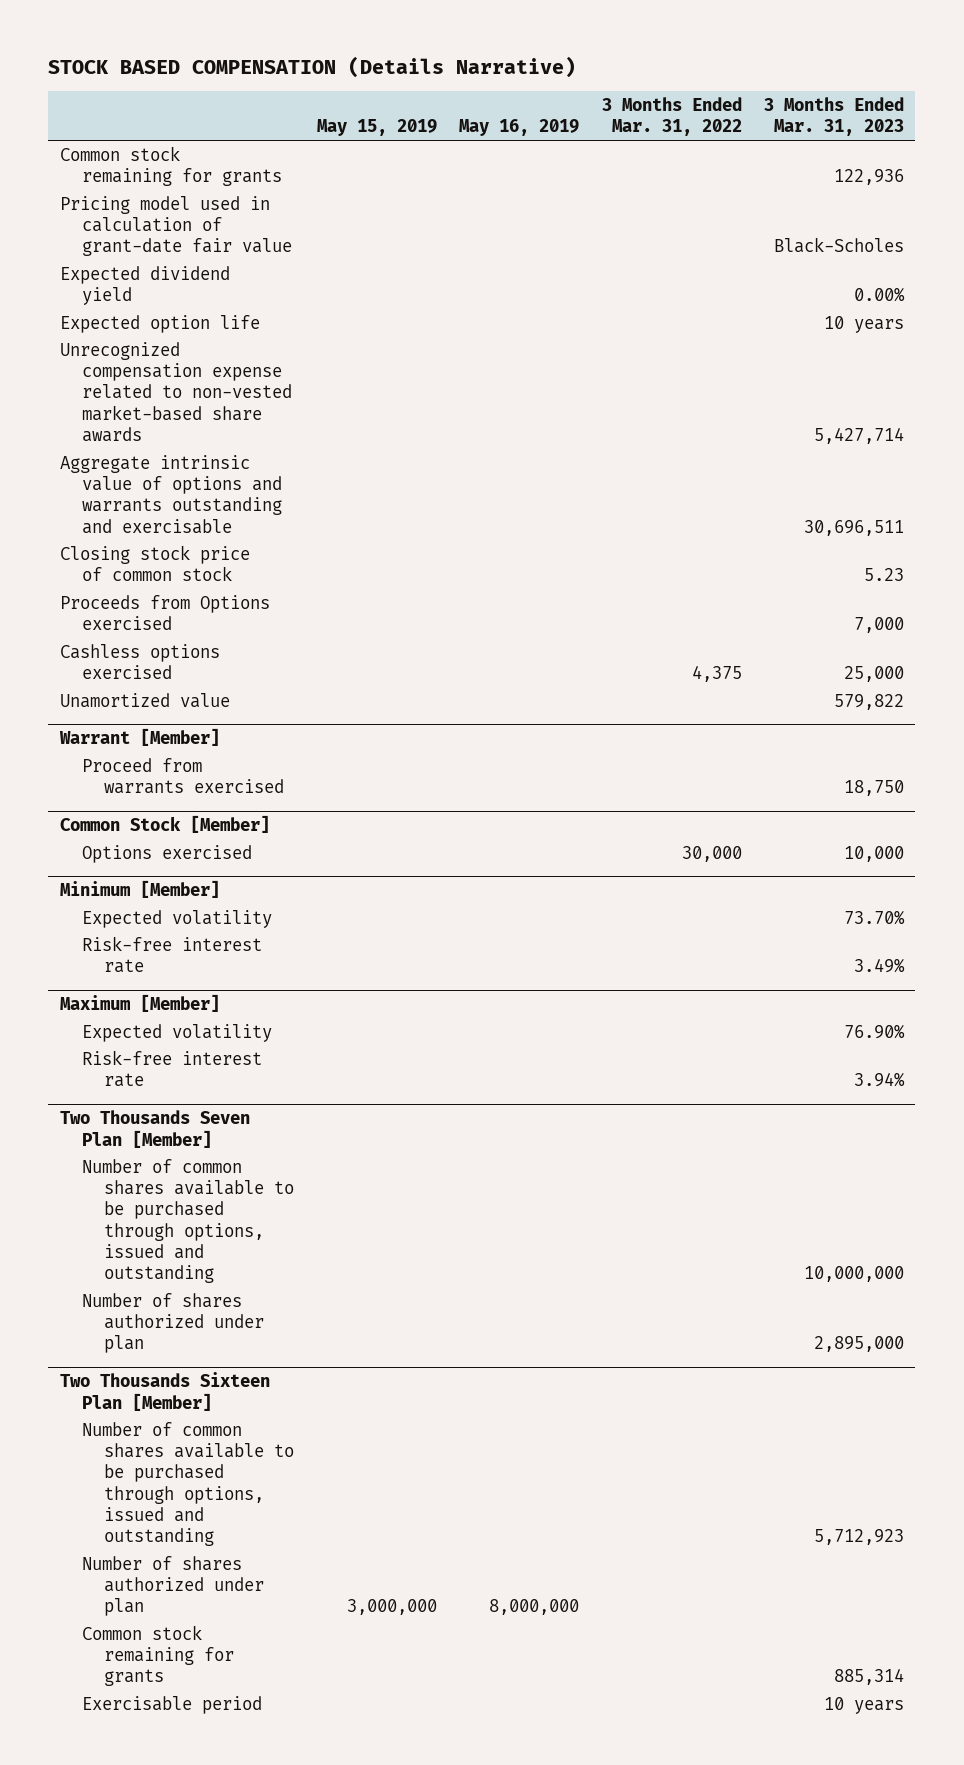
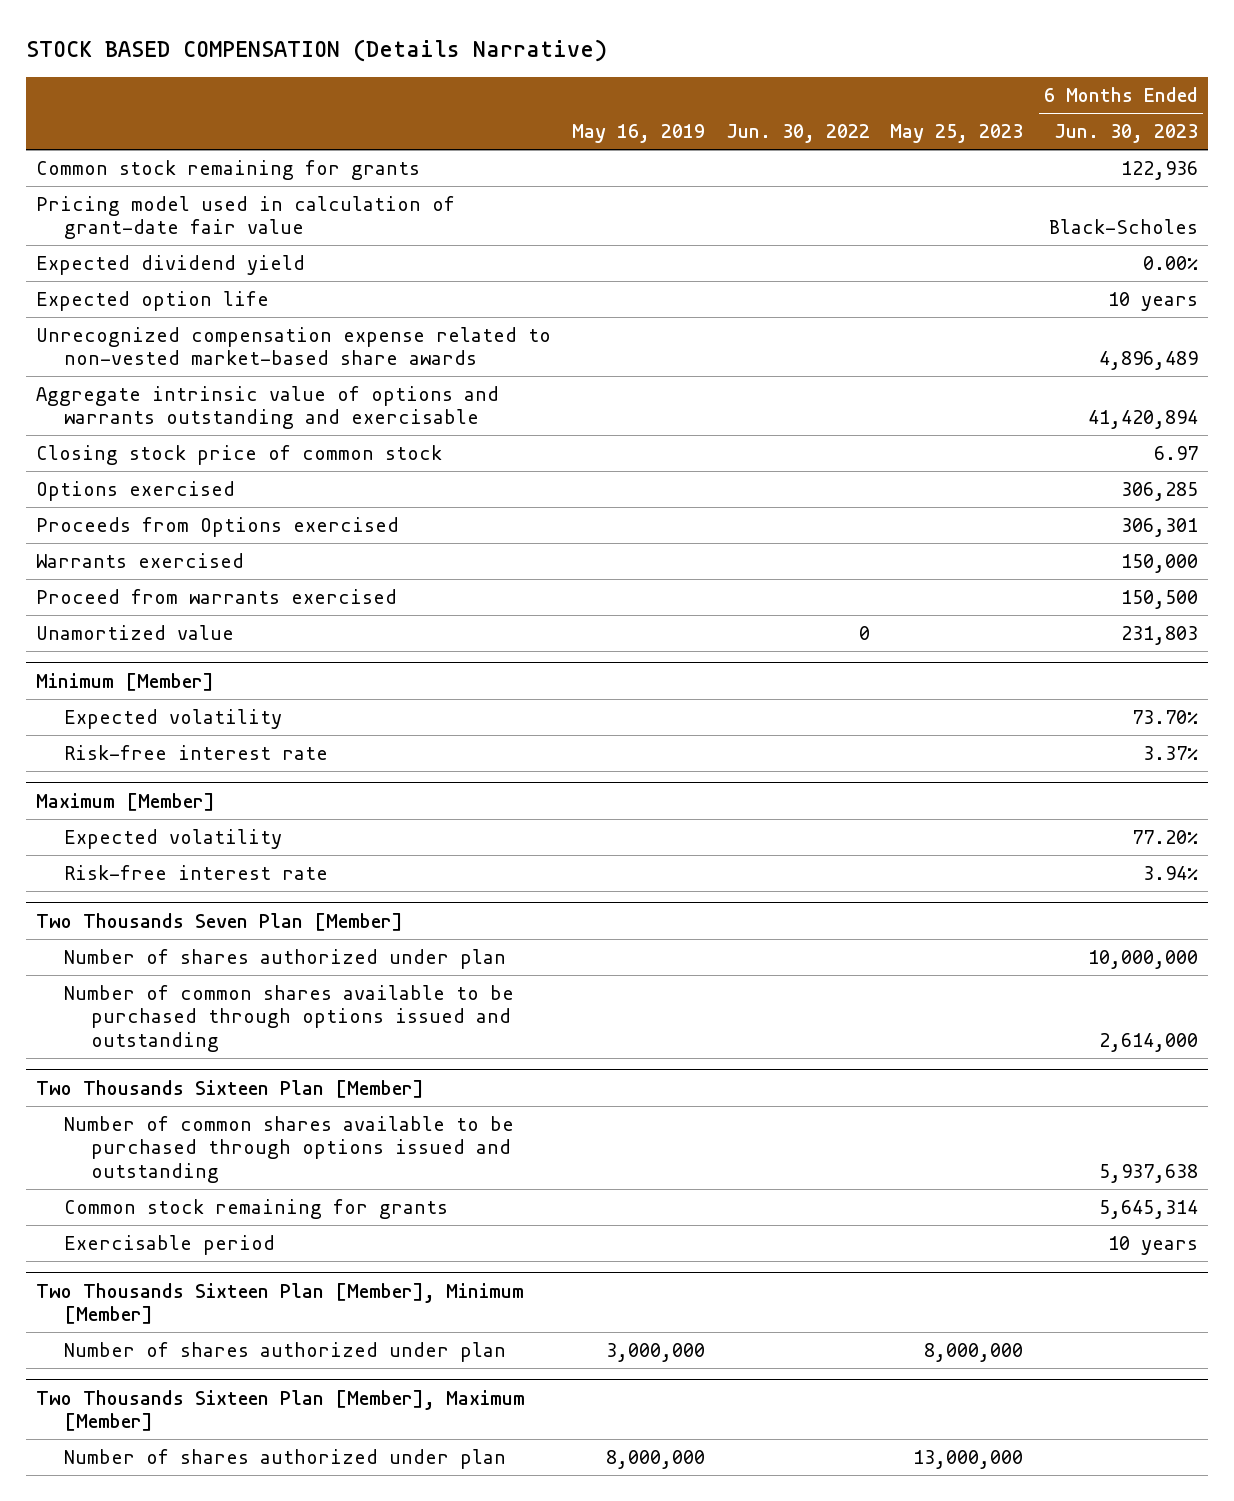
- | May 15, 2019 | May 16, 2019 | 3 Months Ended Mar. 31, 2022 | 3 Months Ended Mar. 31, 2023
+ | May 16, 2019 | Jun. 30, 2022 | May 25, 2023 | 6 Months Ended Jun. 30, 2023
+ Options exercised | | | | 306,285
- Cashless options exercised | | | 4,375 | 25,000
+ Warrants exercised | | | | 150,000
+ Proceed from warrants exercised | | | | 150,500
- Warrant [Member]
- Proceed from warrants exercised | | | | 18,750
- Common Stock [Member]
- Options exercised | | | 30,000 | 10,000
@ Two Thousands Seven Plan [Member]
- Number of common shares available to be purchased through options, issued and outstanding | | | | 10,000,000
+ Number of common shares available to be purchased through options issued and outstanding | | | | 2,614,000
@ Two Thousands Sixteen Plan [Member]
- Number of common shares available to be purchased through options, issued and outstanding | | | | 5,712,923
- Number of shares authorized under plan | 3,000,000 | 8,000,000 | |
+ Number of common shares available to be purchased through options issued and outstanding | | | | 5,937,638
+ Two Thousands Sixteen Plan [Member], Minimum [Member]
+ Number of shares authorized under plan | 3,000,000 | | 8,000,000 |
+ Two Thousands Sixteen Plan [Member], Maximum [Member]
+ Number of shares authorized under plan | 8,000,000 | | 13,000,000 |

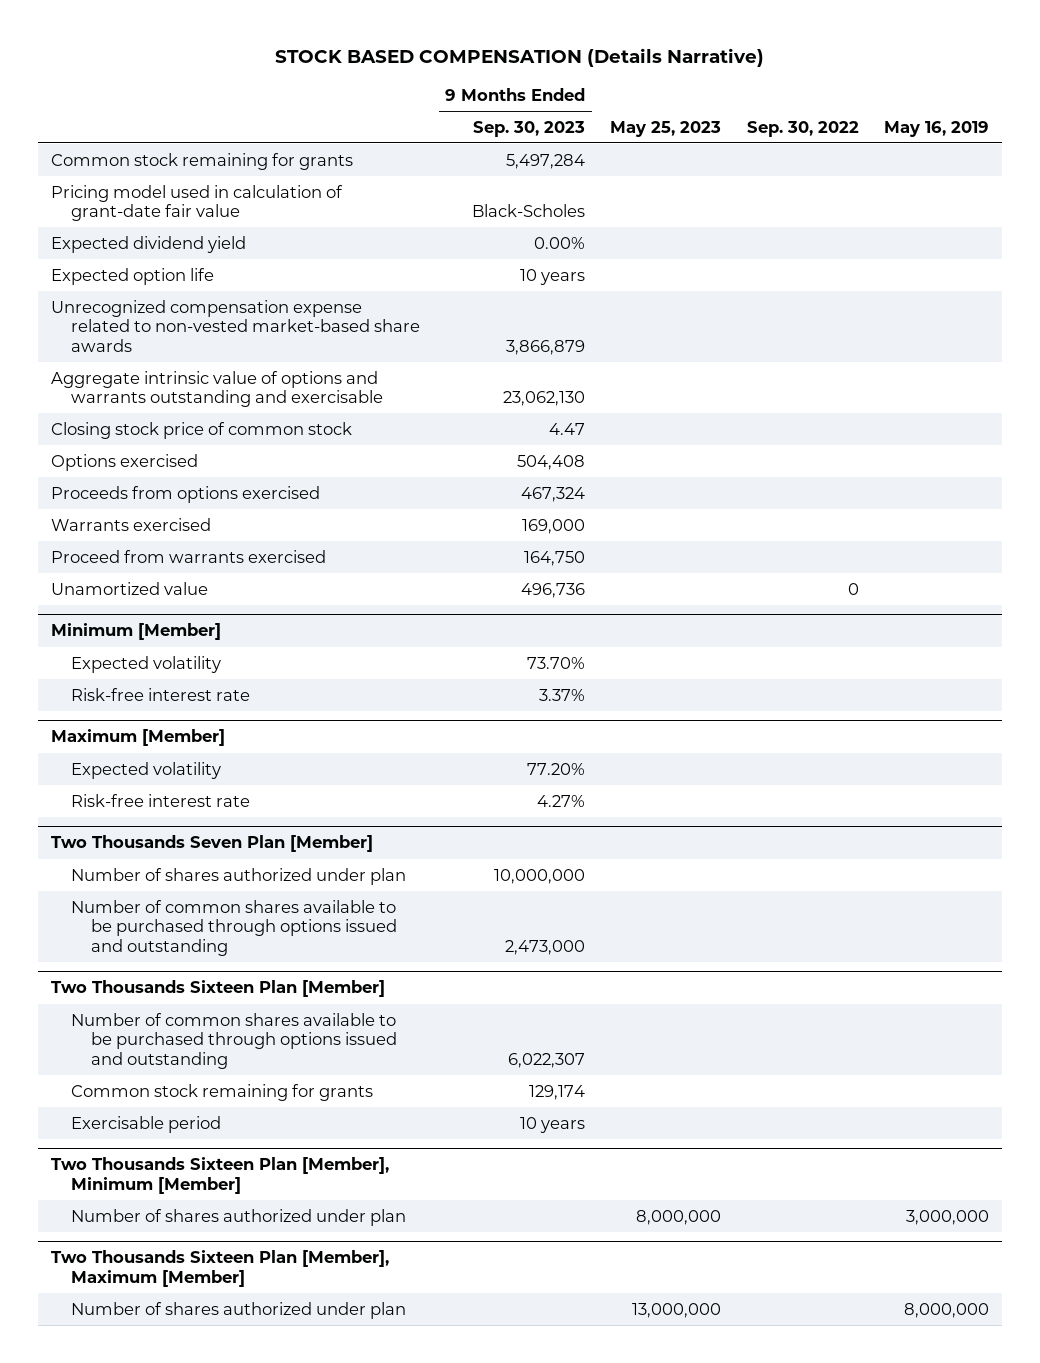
- | May 16, 2019 | Jun. 30, 2022 | May 25, 2023 | 6 Months Ended Jun. 30, 2023
+ | 9 Months Ended Sep. 30, 2023 | May 25, 2023 | Sep. 30, 2022 | May 16, 2019
- Proceeds from Options exercised | | | | 306,301
+ Proceeds from options exercised | 467,324 | | |

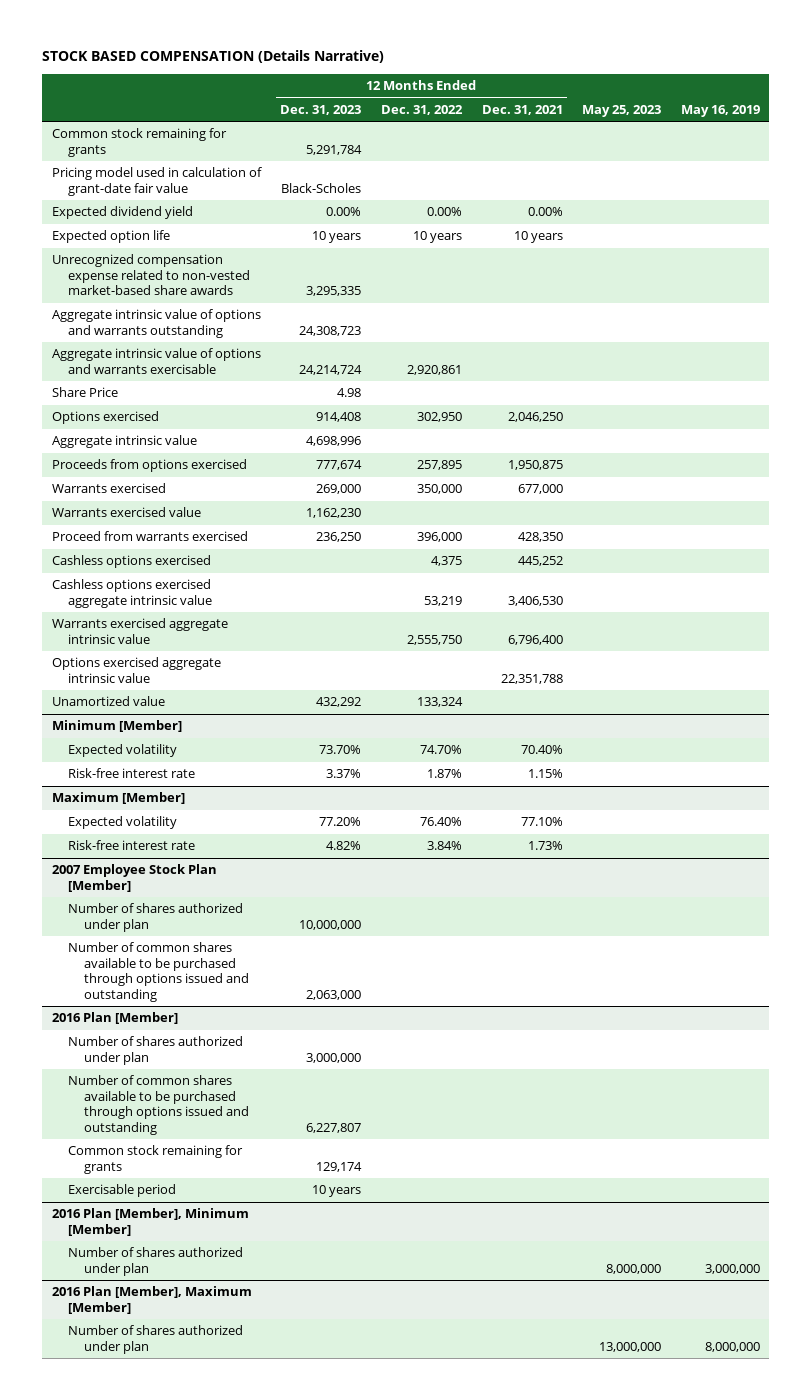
- | 9 Months Ended Sep. 30, 2023 | May 25, 2023 | Sep. 30, 2022 | May 16, 2019
+ | 12 Months Ended Dec. 31, 2023 | 12 Months Ended Dec. 31, 2022 | 12 Months Ended Dec. 31, 2021 | May 25, 2023 | May 16, 2019
- Aggregate intrinsic value of options and warrants outstanding and exercisable | 23,062,130 | | |
- Closing stock price of common stock | 4.47 | | |
+ Aggregate intrinsic value of options and warrants outstanding | 24,308,723 | | | |
+ Aggregate intrinsic value of options and warrants exercisable | 24,214,724 | 2,920,861 | | |
+ Share Price | 4.98 | | | |
+ Aggregate intrinsic value | 4,698,996 | | | |
+ Warrants exercised value | 1,162,230 | | | |
+ Cashless options exercised | | 4,375 | 445,252 | |
+ Cashless options exercised aggregate intrinsic value | | 53,219 | 3,406,530 | |
+ Warrants exercised aggregate intrinsic value | | 2,555,750 | 6,796,400 | |
+ Options exercised aggregate intrinsic value | | | 22,351,788 | |
- Two Thousands Seven Plan [Member]
+ 2007 Employee Stock Plan [Member]
- Two Thousands Sixteen Plan [Member]
+ 2016 Plan [Member]
+ Number of shares authorized under plan | 3,000,000 | | | |
- Two Thousands Sixteen Plan [Member], Minimum [Member]
+ 2016 Plan [Member], Minimum [Member]
- Two Thousands Sixteen Plan [Member], Maximum [Member]
+ 2016 Plan [Member], Maximum [Member]

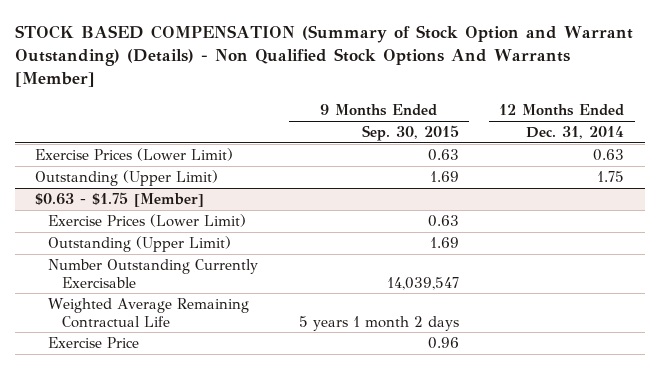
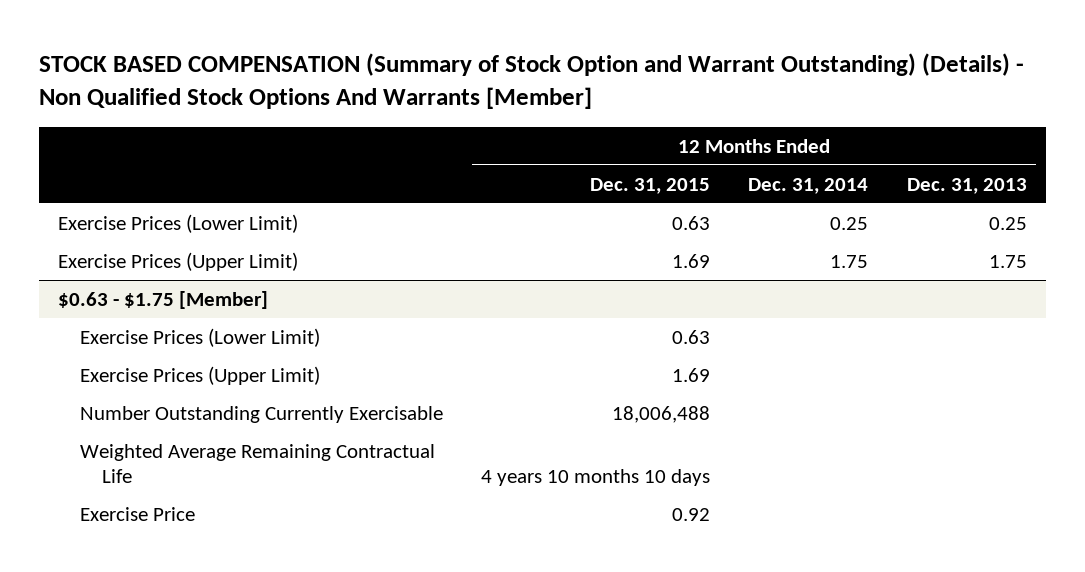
- | 9 Months Ended Sep. 30, 2015 | 12 Months Ended Dec. 31, 2014
+ | 12 Months Ended Dec. 31, 2015 | 12 Months Ended Dec. 31, 2014 | 12 Months Ended Dec. 31, 2013
- Exercise Prices (Lower Limit) | 0.63 | 0.63
- Outstanding (Upper Limit) | 1.69 | 1.75
+ Exercise Prices (Lower Limit) | 0.63 | 0.25 | 0.25
+ Exercise Prices (Upper Limit) | 1.69 | 1.75 | 1.75
@ $0.63 - $1.75 [Member]
- Outstanding (Upper Limit) | 1.69 |
+ Exercise Prices (Upper Limit) | 1.69 | |

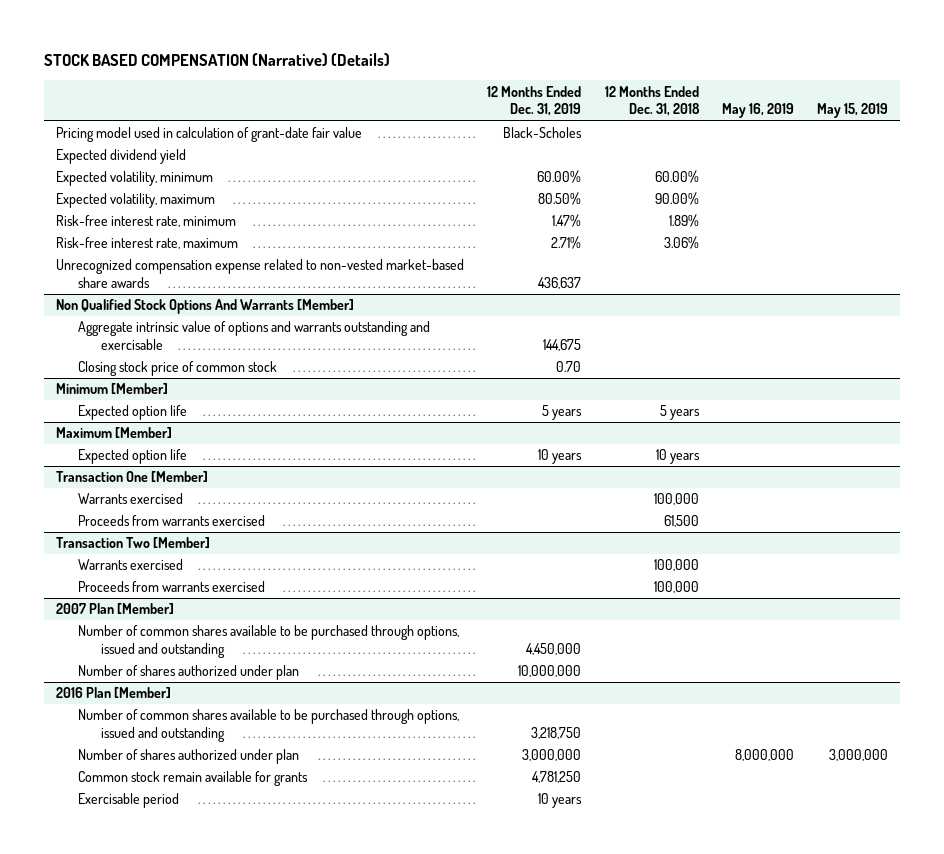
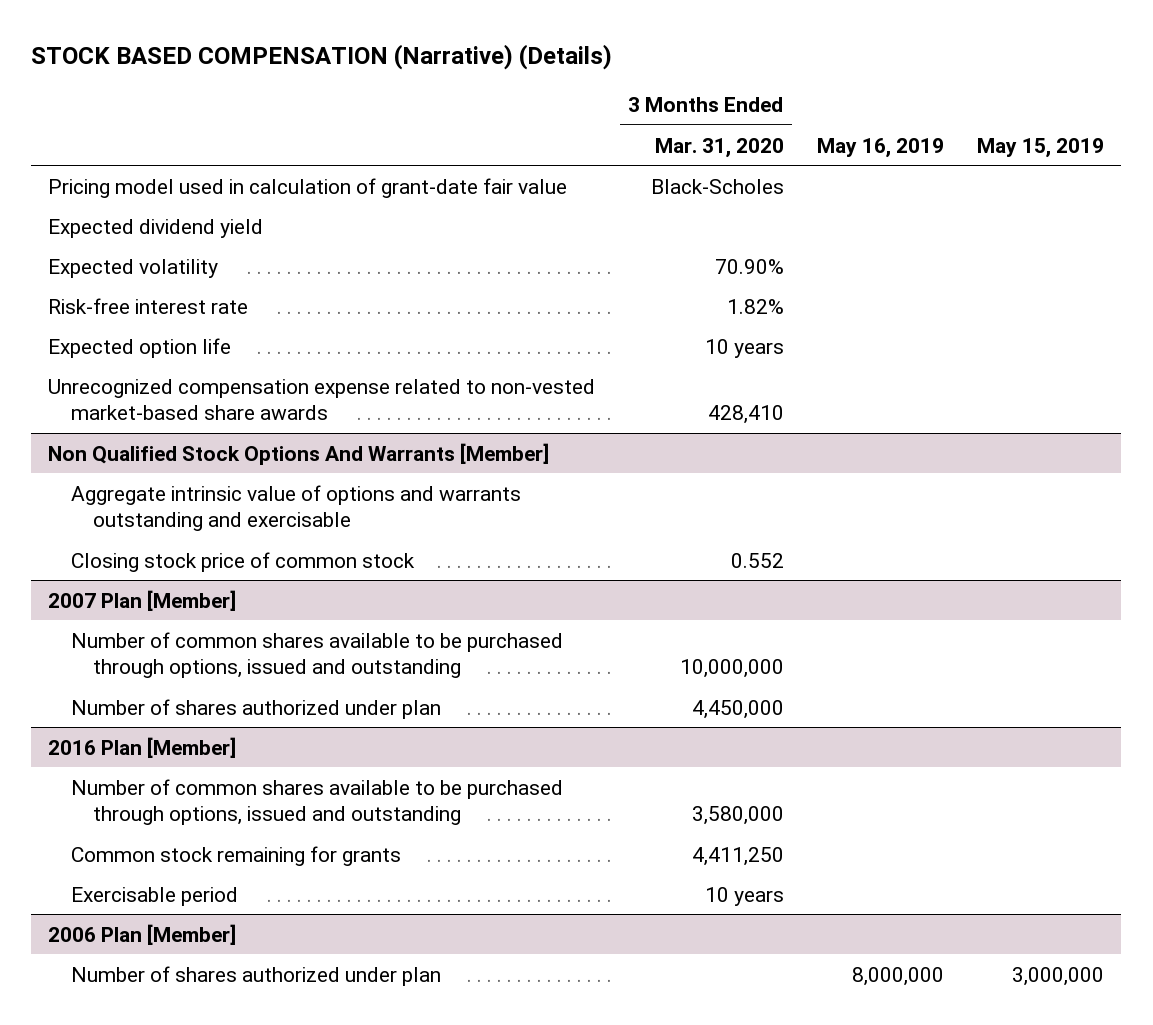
- | 12 Months Ended Dec. 31, 2019 | 12 Months Ended Dec. 31, 2018 | May 16, 2019 | May 15, 2019
+ | 3 Months Ended Mar. 31, 2020 | May 16, 2019 | May 15, 2019
- Expected volatility, minimum | 60.00% | 60.00% | |
- Expected volatility, maximum | 80.50% | 90.00% | |
- Risk-free interest rate, minimum | 1.47% | 1.89% | |
- Risk-free interest rate, maximum | 2.71% | 3.06% | |
+ Expected volatility | 70.90% | |
+ Risk-free interest rate | 1.82% | |
+ Expected option life | 10 years | |
- Minimum [Member]
- Expected option life | 5 years | 5 years | |
- Maximum [Member]
- Expected option life | 10 years | 10 years | |
- Transaction One [Member]
- Warrants exercised | | 100,000 | |
- Proceeds from warrants exercised | | 61,500 | |
- Transaction Two [Member]
- Warrants exercised | | 100,000 | |
- Proceeds from warrants exercised | | 100,000 | |
@ 2016 Plan [Member]
- Number of shares authorized under plan | 3,000,000 | | 8,000,000 | 3,000,000
- Common stock remain available for grants | 4,781,250 | | |
+ Common stock remaining for grants | 4,411,250 | |
+ 2006 Plan [Member]
+ Number of shares authorized under plan | | 8,000,000 | 3,000,000

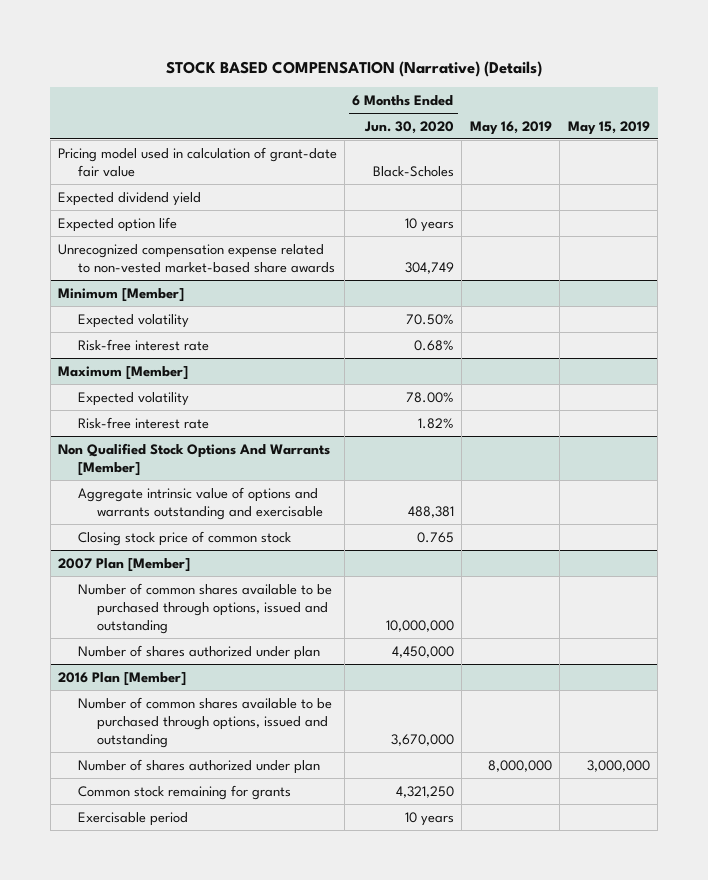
- | 3 Months Ended Mar. 31, 2020 | May 16, 2019 | May 15, 2019
+ | 6 Months Ended Jun. 30, 2020 | May 16, 2019 | May 15, 2019
- Expected volatility | 70.90% | |
- Risk-free interest rate | 1.82% | |
+ Minimum [Member]
+ Expected volatility | 70.50% | |
+ Risk-free interest rate | 0.68% | |
+ Maximum [Member]
+ Expected volatility | 78.00% | |
+ Risk-free interest rate | 1.82% | |
@ 2016 Plan [Member]
+ Number of shares authorized under plan | | 8,000,000 | 3,000,000
- 2006 Plan [Member]
- Number of shares authorized under plan | | 8,000,000 | 3,000,000

